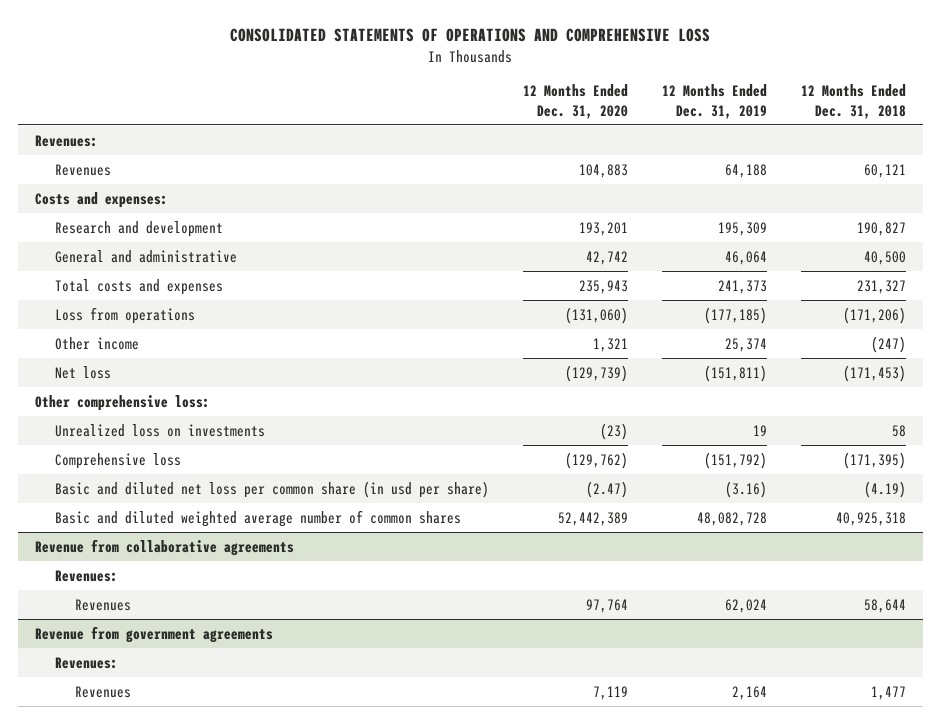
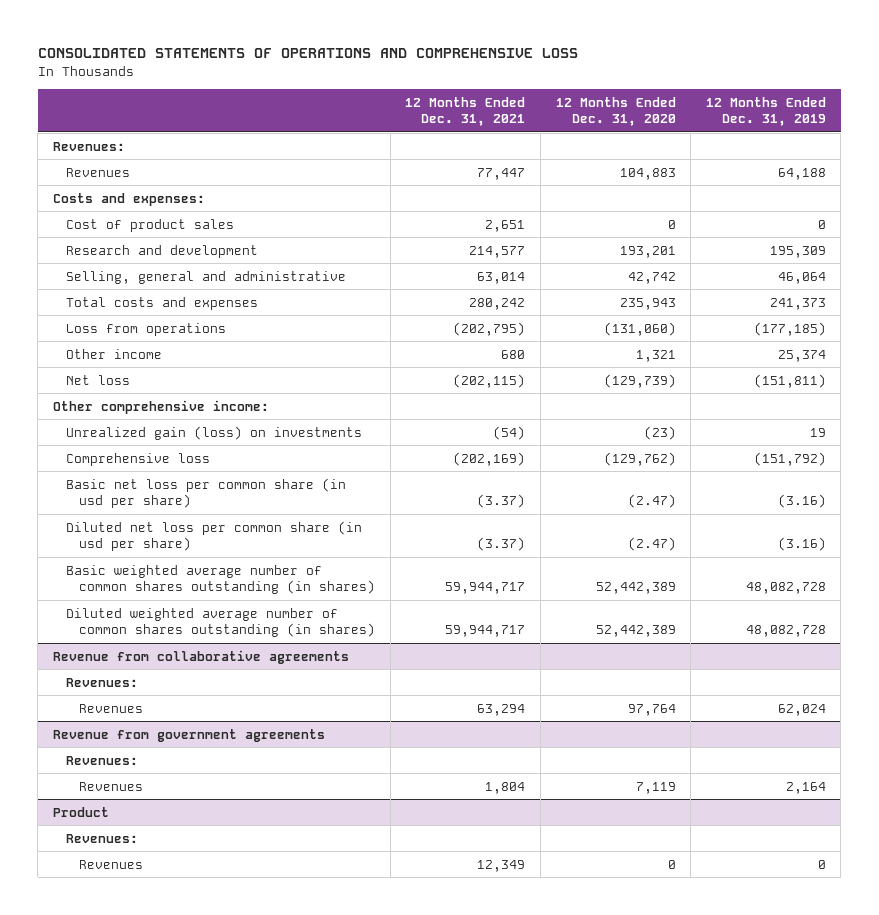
- | 12 Months Ended Dec. 31, 2020 | 12 Months Ended Dec. 31, 2019 | 12 Months Ended Dec. 31, 2018
+ | 12 Months Ended Dec. 31, 2021 | 12 Months Ended Dec. 31, 2020 | 12 Months Ended Dec. 31, 2019
+ Cost of product sales | 2,651 | 0 | 0
- General and administrative | 42,742 | 46,064 | 40,500
+ Selling, general and administrative | 63,014 | 42,742 | 46,064
- Other comprehensive loss:
- Unrealized loss on investments | (23) | 19 | 58
+ Other comprehensive income:
+ Unrealized gain (loss) on investments | (54) | (23) | 19
- Basic and diluted net loss per common share (in usd per share) | (2.47) | (3.16) | (4.19)
- Basic and diluted weighted average number of common shares | 52,442,389 | 48,082,728 | 40,925,318
+ Basic net loss per common share (in usd per share) | (3.37) | (2.47) | (3.16)
+ Diluted net loss per common share (in usd per share) | (3.37) | (2.47) | (3.16)
+ Basic weighted average number of common shares outstanding (in shares) | 59,944,717 | 52,442,389 | 48,082,728
+ Diluted weighted average number of common shares outstanding (in shares) | 59,944,717 | 52,442,389 | 48,082,728
+ Product
+ Revenues:
+ Revenues | 12,349 | 0 | 0

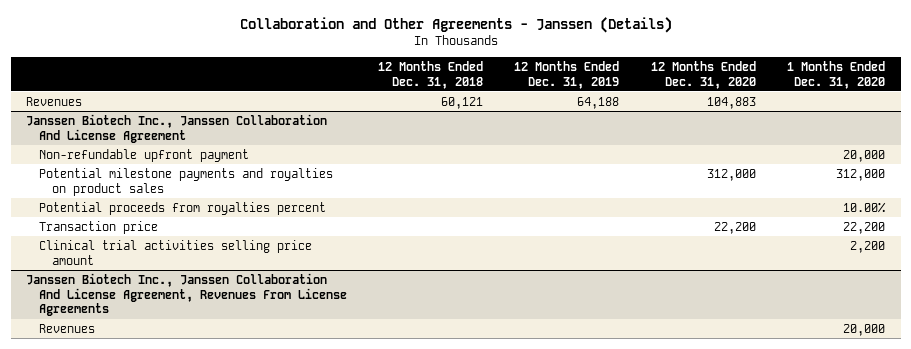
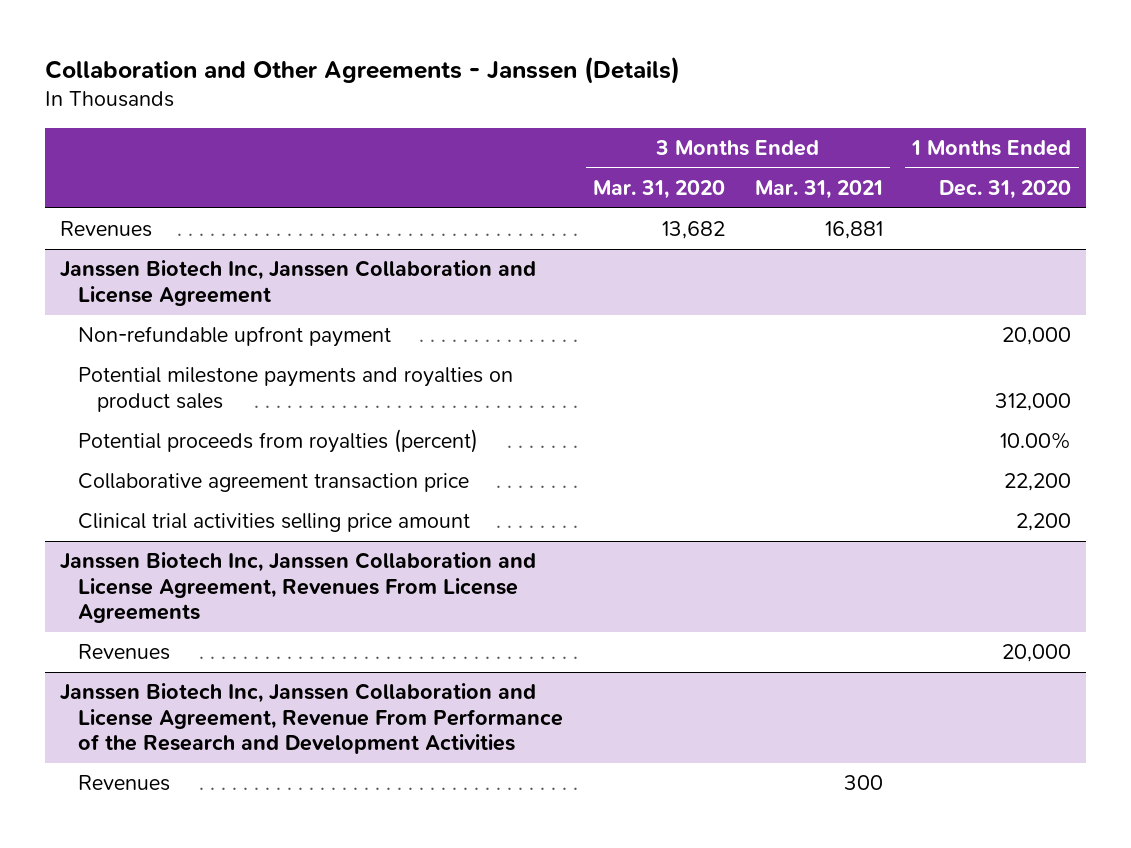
- | 12 Months Ended Dec. 31, 2018 | 12 Months Ended Dec. 31, 2019 | 12 Months Ended Dec. 31, 2020 | 1 Months Ended Dec. 31, 2020
+ | 3 Months Ended Mar. 31, 2020 | 3 Months Ended Mar. 31, 2021 | 1 Months Ended Dec. 31, 2020
- Janssen Biotech Inc., Janssen Collaboration And License Agreement
+ Janssen Biotech Inc, Janssen Collaboration and License Agreement
- Potential proceeds from royalties percent | | | | 10.00%
- Transaction price | | | 22,200 | 22,200
+ Potential proceeds from royalties (percent) | | | 10.00%
+ Collaborative agreement transaction price | | | 22,200
- Janssen Biotech Inc., Janssen Collaboration And License Agreement, Revenues From License Agreements
+ Janssen Biotech Inc, Janssen Collaboration and License Agreement, Revenues From License Agreements
+ Janssen Biotech Inc, Janssen Collaboration and License Agreement, Revenue From Performance of the Research and Development Activities
+ Revenues | | 300 |

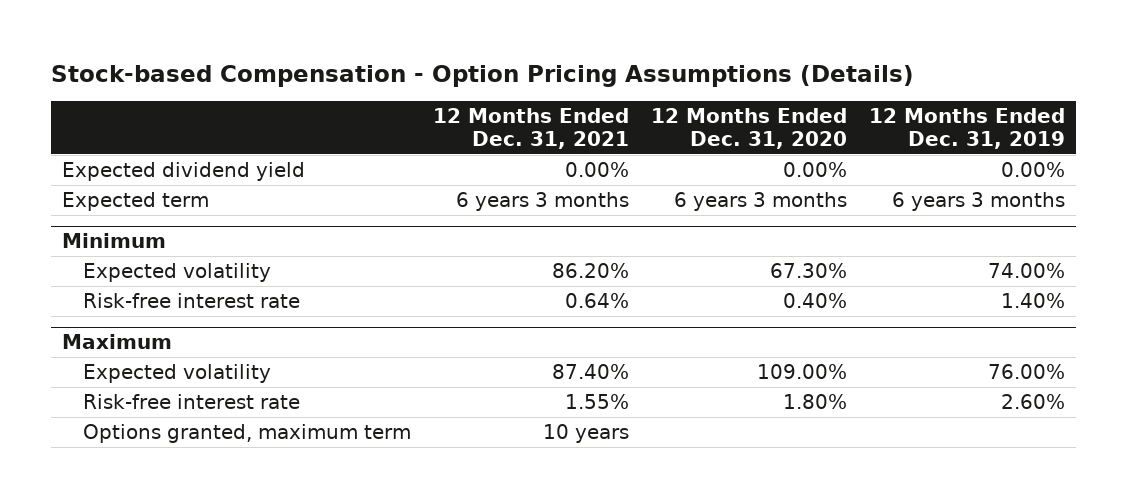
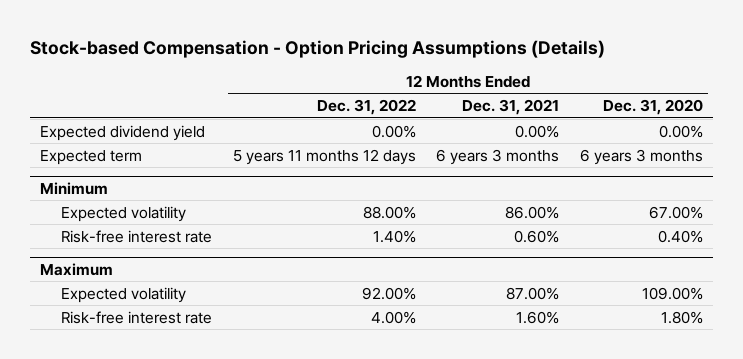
- | 12 Months Ended Dec. 31, 2021 | 12 Months Ended Dec. 31, 2020 | 12 Months Ended Dec. 31, 2019
+ | 12 Months Ended Dec. 31, 2022 | 12 Months Ended Dec. 31, 2021 | 12 Months Ended Dec. 31, 2020
@ Minimum
- Expected volatility | 86.20% | 67.30% | 74.00%
- Risk-free interest rate | 0.64% | 0.40% | 1.40%
+ Expected volatility | 88.00% | 86.00% | 67.00%
+ Risk-free interest rate | 1.40% | 0.60% | 0.40%
@ Maximum
- Expected volatility | 87.40% | 109.00% | 76.00%
- Risk-free interest rate | 1.55% | 1.80% | 2.60%
- Options granted, maximum term | 10 years | |
+ Expected volatility | 92.00% | 87.00% | 109.00%
+ Risk-free interest rate | 4.00% | 1.60% | 1.80%

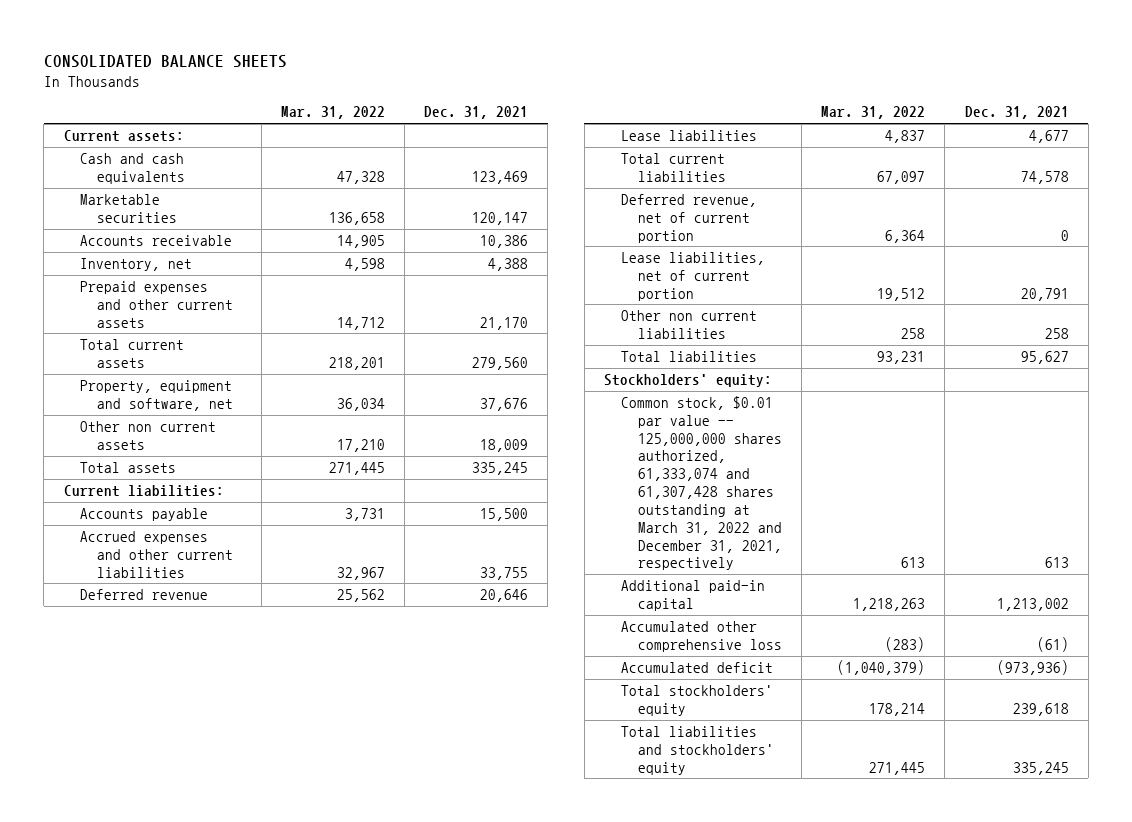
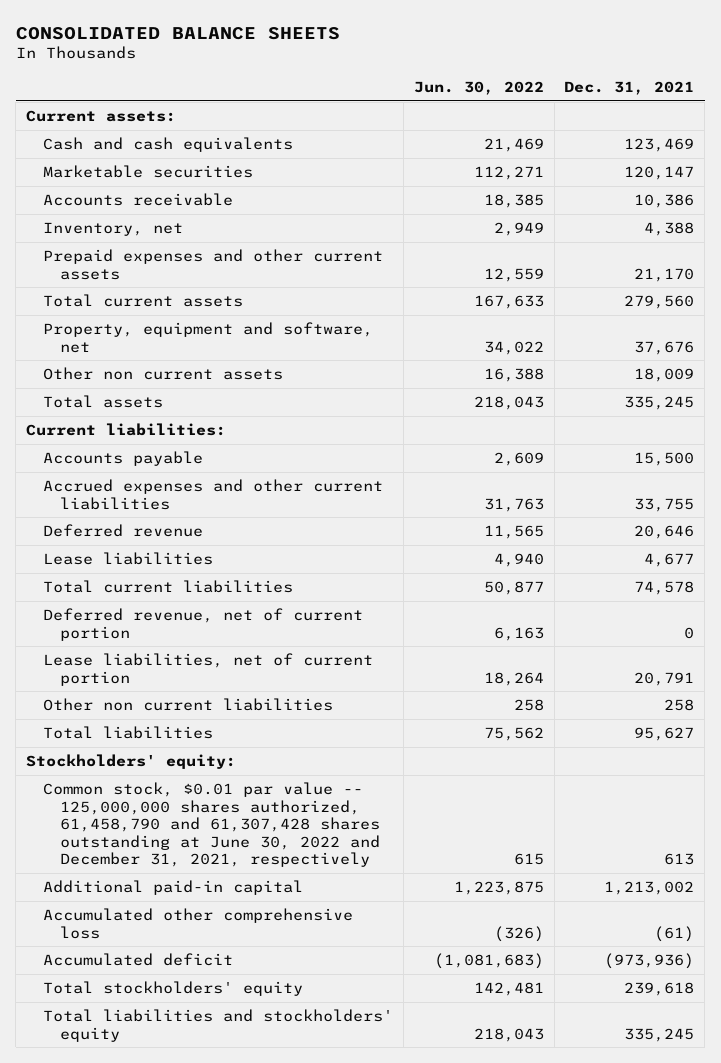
- | Mar. 31, 2022 | Dec. 31, 2021
+ | Jun. 30, 2022 | Dec. 31, 2021
- Common stock, $0.01 par value -- 125,000,000 shares authorized, 61,333,074 and 61,307,428 shares outstanding at March 31, 2022 and December 31, 2021, respectively | 613 | 613
+ Common stock, $0.01 par value -- 125,000,000 shares authorized, 61,458,790 and 61,307,428 shares outstanding at June 30, 2022 and December 31, 2021, respectively | 615 | 613

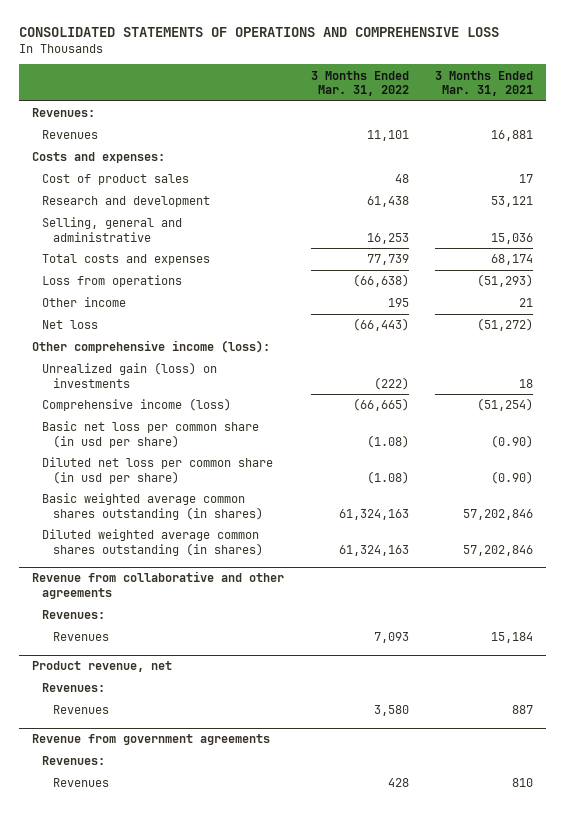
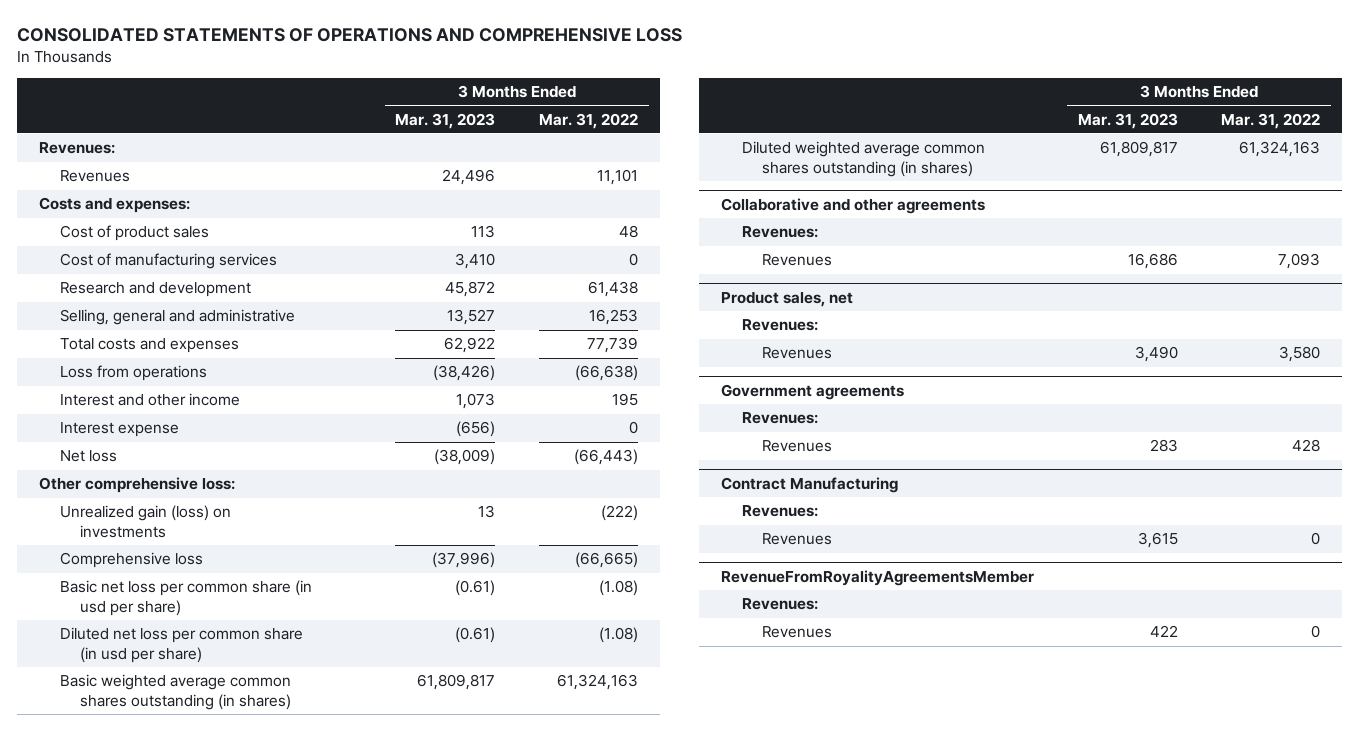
- | 3 Months Ended Mar. 31, 2022 | 3 Months Ended Mar. 31, 2021
+ | 3 Months Ended Mar. 31, 2023 | 3 Months Ended Mar. 31, 2022
+ Cost of manufacturing services | 3,410 | 0
- Other income | 195 | 21
+ Interest and other income | 1,073 | 195
+ Interest expense | (656) | 0
- Other comprehensive income (loss):
+ Other comprehensive loss:
- Comprehensive income (loss) | (66,665) | (51,254)
+ Comprehensive loss | (37,996) | (66,665)
- Revenue from collaborative and other agreements
+ Collaborative and other agreements
- Product revenue, net
+ Product sales, net
- Revenue from government agreements
+ Government agreements
+ Contract Manufacturing
+ Revenues:
+ Revenues | 3,615 | 0
+ RevenueFromRoyalityAgreementsMember
+ Revenues:
+ Revenues | 422 | 0

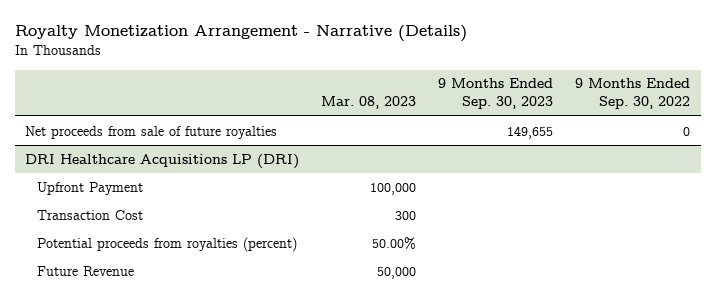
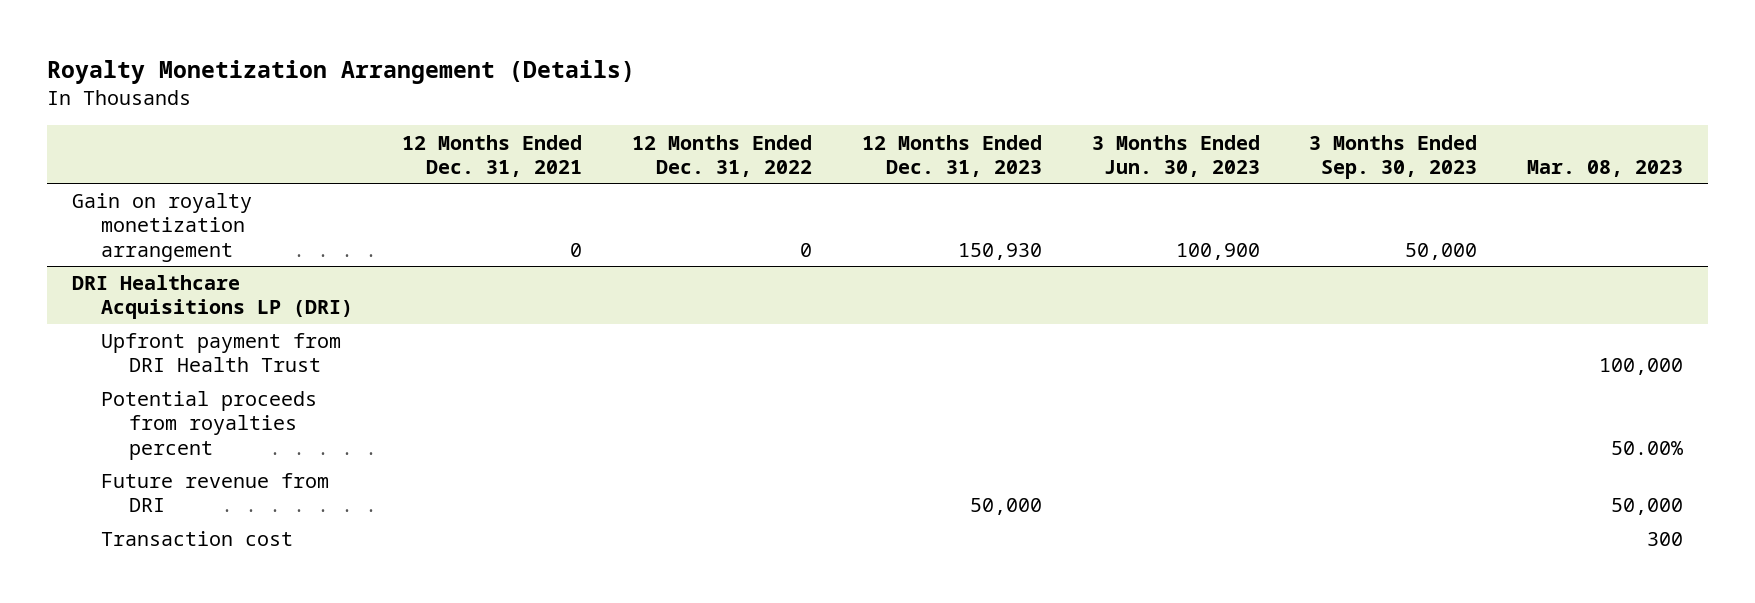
- Royalty Monetization Arrangement - Narrative (Details)
+ Royalty Monetization Arrangement (Details)
- | Mar. 08, 2023 | 9 Months Ended Sep. 30, 2023 | 9 Months Ended Sep. 30, 2022
+ | 12 Months Ended Dec. 31, 2021 | 12 Months Ended Dec. 31, 2022 | 12 Months Ended Dec. 31, 2023 | 3 Months Ended Jun. 30, 2023 | 3 Months Ended Sep. 30, 2023 | Mar. 08, 2023
- Net proceeds from sale of future royalties | | 149,655 | 0
+ Gain on royalty monetization arrangement | 0 | 0 | 150,930 | 100,900 | 50,000 |
@ DRI Healthcare Acquisitions LP (DRI)
- Upfront Payment | 100,000 | |
- Transaction Cost | 300 | |
- Potential proceeds from royalties (percent) | 50.00% | |
- Future Revenue | 50,000 | |
+ Upfront payment from DRI Health Trust | | | | | | 100,000
+ Potential proceeds from royalties percent | | | | | | 50.00%
+ Future revenue from DRI | | | 50,000 | | | 50,000
+ Transaction cost | | | | | | 300

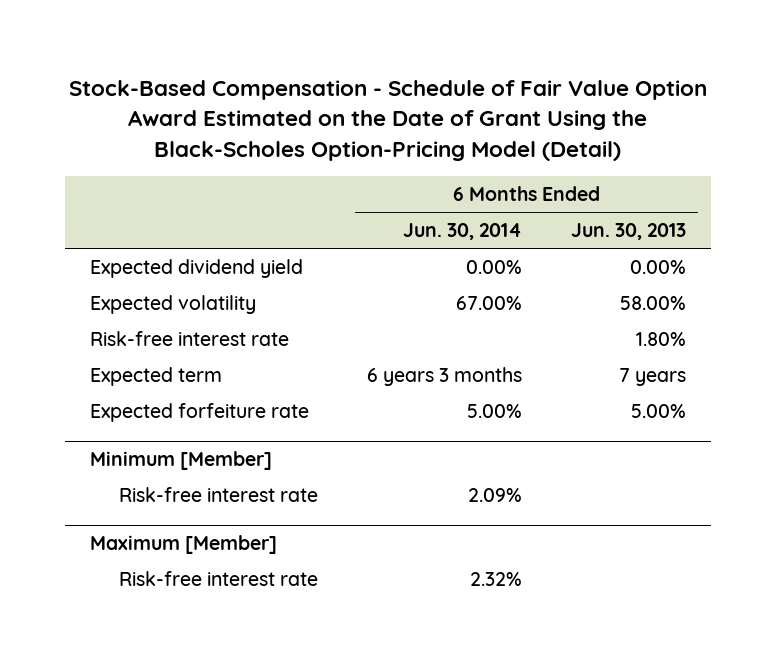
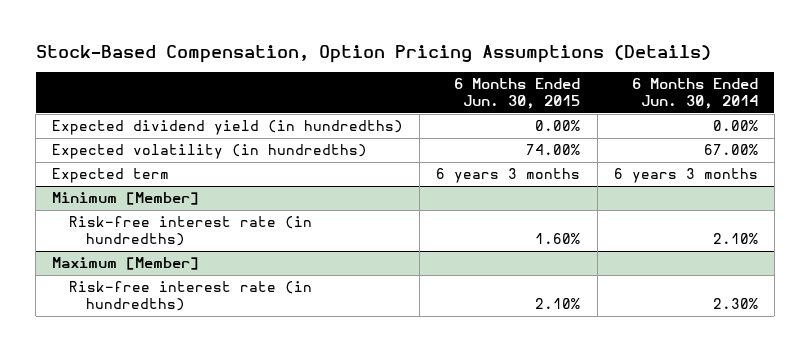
- Stock-Based Compensation - Schedule of Fair Value Option Award Estimated on the Date of Grant Using the Black-Scholes Option-Pricing Model (Detail)
+ Stock-Based Compensation, Option Pricing Assumptions (Details)
- | 6 Months Ended Jun. 30, 2014 | 6 Months Ended Jun. 30, 2013
+ | 6 Months Ended Jun. 30, 2015 | 6 Months Ended Jun. 30, 2014
- Expected dividend yield | 0.00% | 0.00%
- Expected volatility | 67.00% | 58.00%
- Risk-free interest rate | | 1.80%
+ Expected dividend yield (in hundredths) | 0.00% | 0.00%
+ Expected volatility (in hundredths) | 74.00% | 67.00%
- Expected forfeiture rate | 5.00% | 5.00%
@ Minimum [Member]
- Risk-free interest rate | 2.09% |
+ Risk-free interest rate (in hundredths) | 1.60% | 2.10%
@ Maximum [Member]
- Risk-free interest rate | 2.32% |
+ Risk-free interest rate (in hundredths) | 2.10% | 2.30%

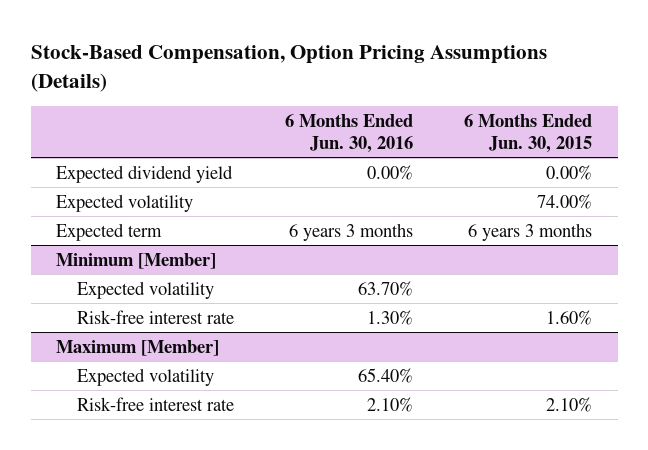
- | 6 Months Ended Jun. 30, 2015 | 6 Months Ended Jun. 30, 2014
+ | 6 Months Ended Jun. 30, 2016 | 6 Months Ended Jun. 30, 2015
- Expected dividend yield (in hundredths) | 0.00% | 0.00%
- Expected volatility (in hundredths) | 74.00% | 67.00%
+ Expected dividend yield | 0.00% | 0.00%
+ Expected volatility | | 74.00%
@ Minimum [Member]
- Risk-free interest rate (in hundredths) | 1.60% | 2.10%
+ Expected volatility | 63.70% |
+ Risk-free interest rate | 1.30% | 1.60%
@ Maximum [Member]
- Risk-free interest rate (in hundredths) | 2.10% | 2.30%
+ Expected volatility | 65.40% |
+ Risk-free interest rate | 2.10% | 2.10%

